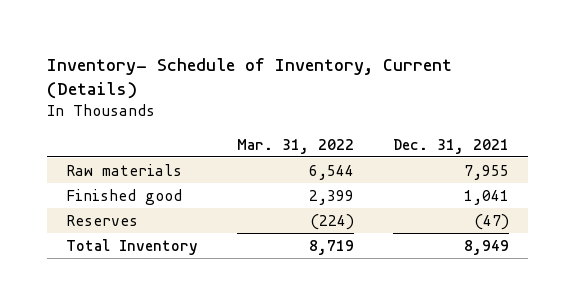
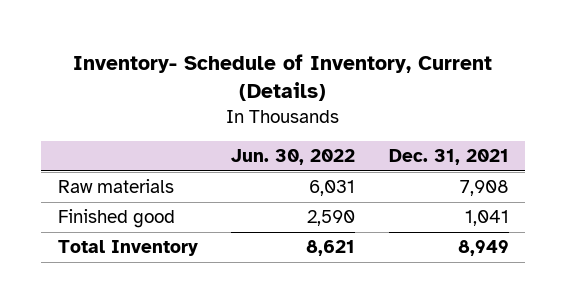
- | Mar. 31, 2022 | Dec. 31, 2021
+ | Jun. 30, 2022 | Dec. 31, 2021
- Raw materials | 6,544 | 7,955
+ Raw materials | 6,031 | 7,908
- Reserves | (224) | (47)

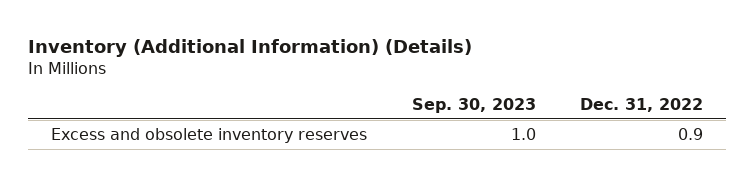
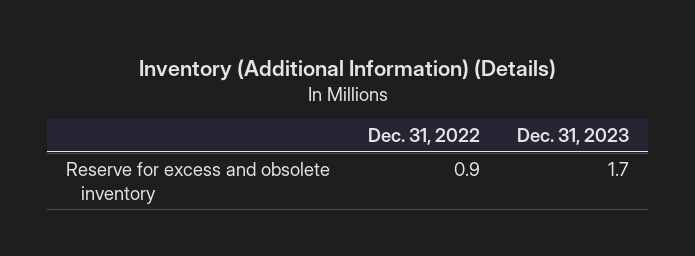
- | Sep. 30, 2023 | Dec. 31, 2022
+ | Dec. 31, 2022 | Dec. 31, 2023
- Excess and obsolete inventory reserves | 1.0 | 0.9
+ Reserve for excess and obsolete inventory | 0.9 | 1.7

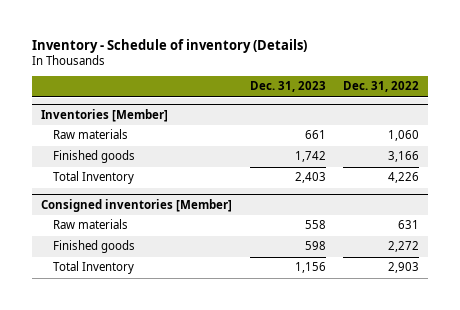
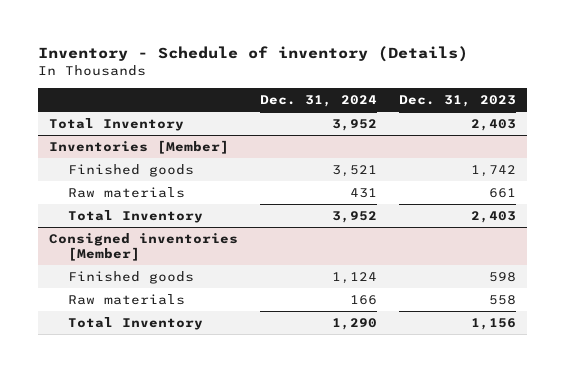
- | Dec. 31, 2023 | Dec. 31, 2022
+ | Dec. 31, 2024 | Dec. 31, 2023
+ Total Inventory | 3,952 | 2,403
@ Inventories [Member]
moved down: Raw materials | 431 | 661
@ Consigned inventories [Member]
moved down: Raw materials | 166 | 558

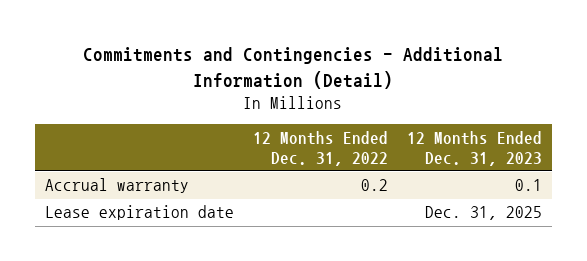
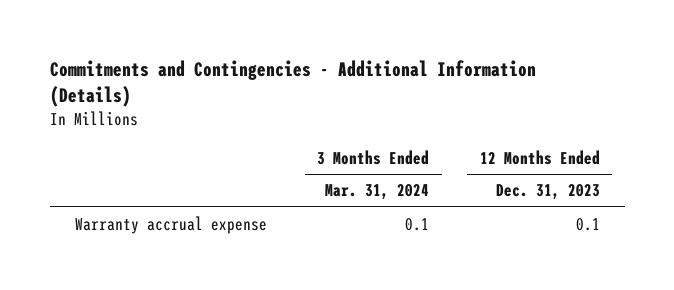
- Commitments and Contingencies - Additional Information (Detail)
+ Commitments and Contingencies - Additional Information (Details)
- | 12 Months Ended Dec. 31, 2022 | 12 Months Ended Dec. 31, 2023
+ | 3 Months Ended Mar. 31, 2024 | 12 Months Ended Dec. 31, 2023
- Accrual warranty | 0.2 | 0.1
- Lease expiration date | | Dec. 31, 2025
+ Warranty accrual expense | 0.1 | 0.1

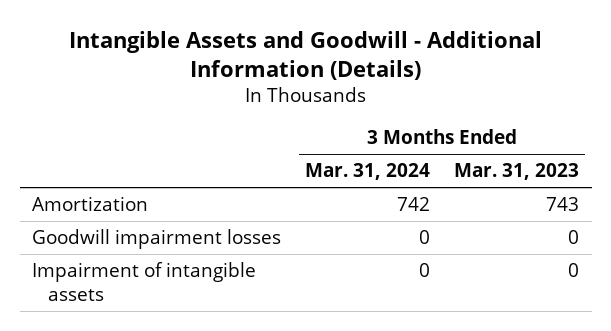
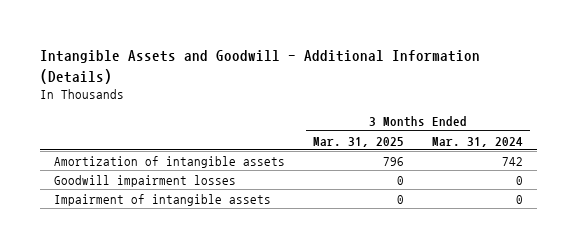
- | 3 Months Ended Mar. 31, 2024 | 3 Months Ended Mar. 31, 2023
+ | 3 Months Ended Mar. 31, 2025 | 3 Months Ended Mar. 31, 2024
- Amortization | 742 | 743
+ Amortization of intangible assets | 796 | 742

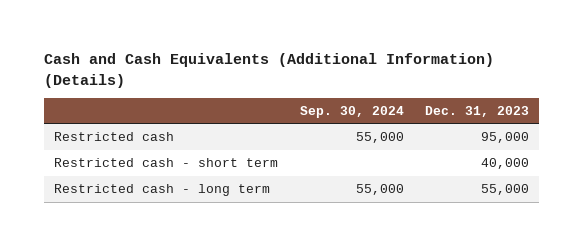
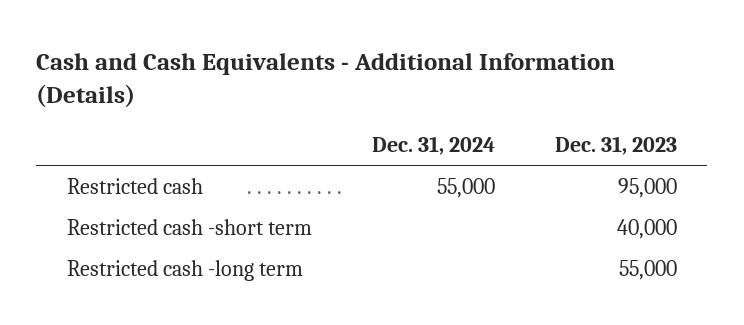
- Cash and Cash Equivalents (Additional Information) (Details)
+ Cash and Cash Equivalents - Additional Information (Details)
- | Sep. 30, 2024 | Dec. 31, 2023
+ | Dec. 31, 2024 | Dec. 31, 2023
- Restricted cash - short term | | 40,000
- Restricted cash - long term | 55,000 | 55,000
+ Restricted cash -short term | | 40,000
+ Restricted cash -long term | | 55,000

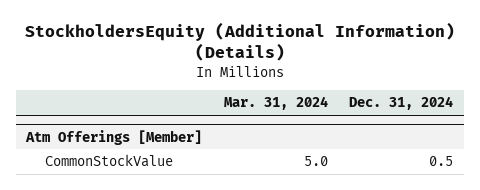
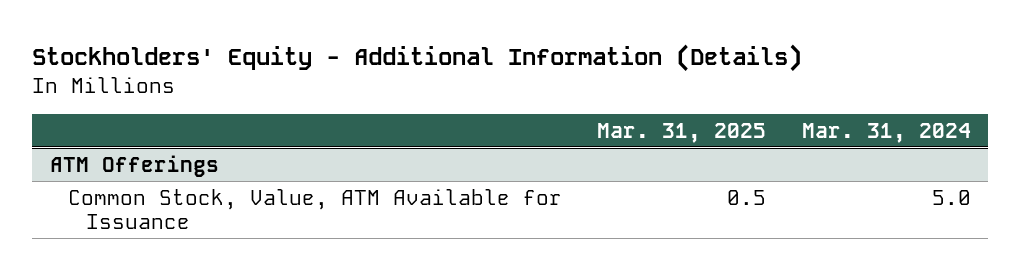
- StockholdersEquity (Additional Information) (Details)
+ Stockholders' Equity - Additional Information (Details)
- | Mar. 31, 2024 | Dec. 31, 2024
+ | Mar. 31, 2025 | Mar. 31, 2024
- Atm Offerings [Member]
- CommonStockValue | 5.0 | 0.5
+ ATM Offerings
+ Common Stock, Value, ATM Available for Issuance | 0.5 | 5.0

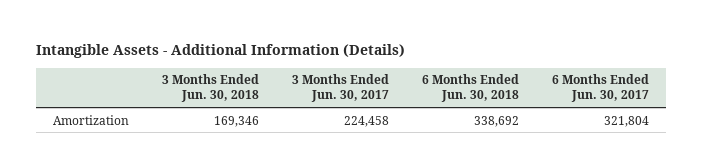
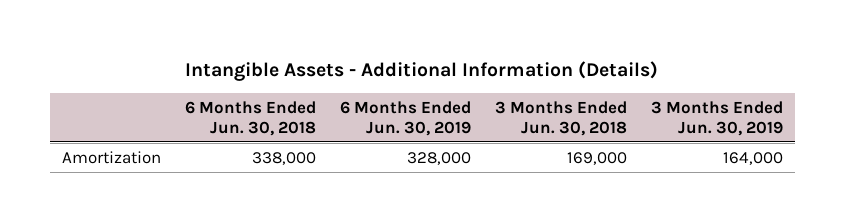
- | 3 Months Ended Jun. 30, 2018 | 3 Months Ended Jun. 30, 2017 | 6 Months Ended Jun. 30, 2018 | 6 Months Ended Jun. 30, 2017
+ | 6 Months Ended Jun. 30, 2018 | 6 Months Ended Jun. 30, 2019 | 3 Months Ended Jun. 30, 2018 | 3 Months Ended Jun. 30, 2019
- Amortization | 169,346 | 224,458 | 338,692 | 321,804
+ Amortization | 338,000 | 328,000 | 169,000 | 164,000

